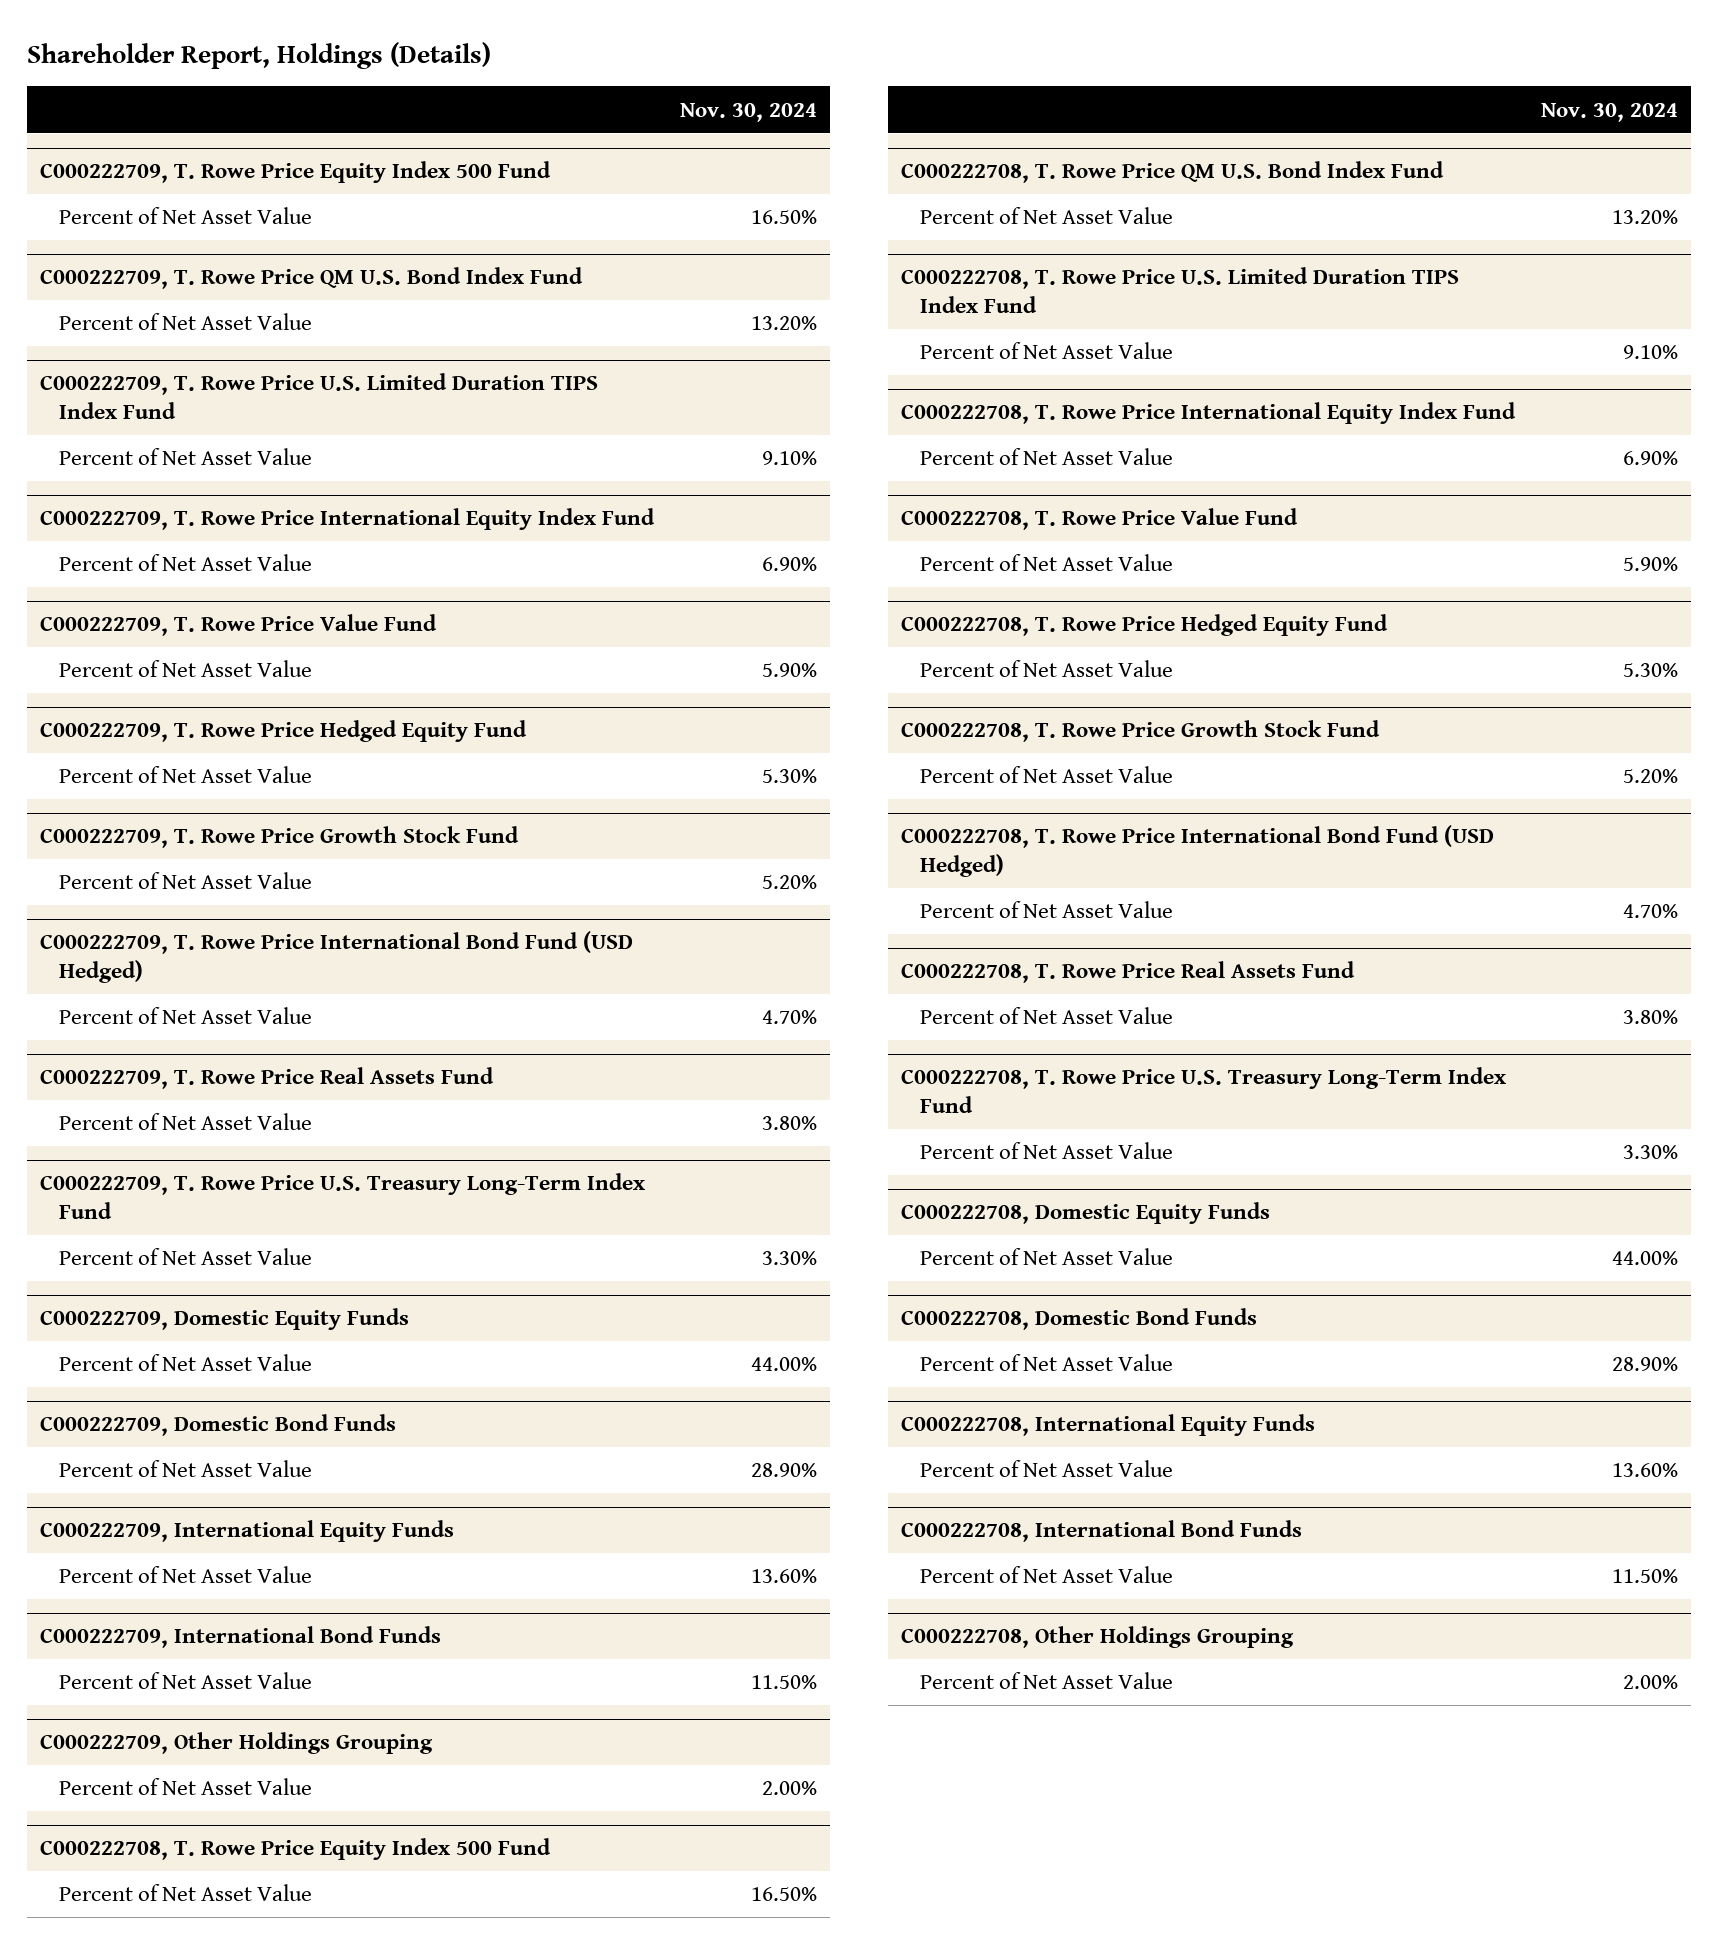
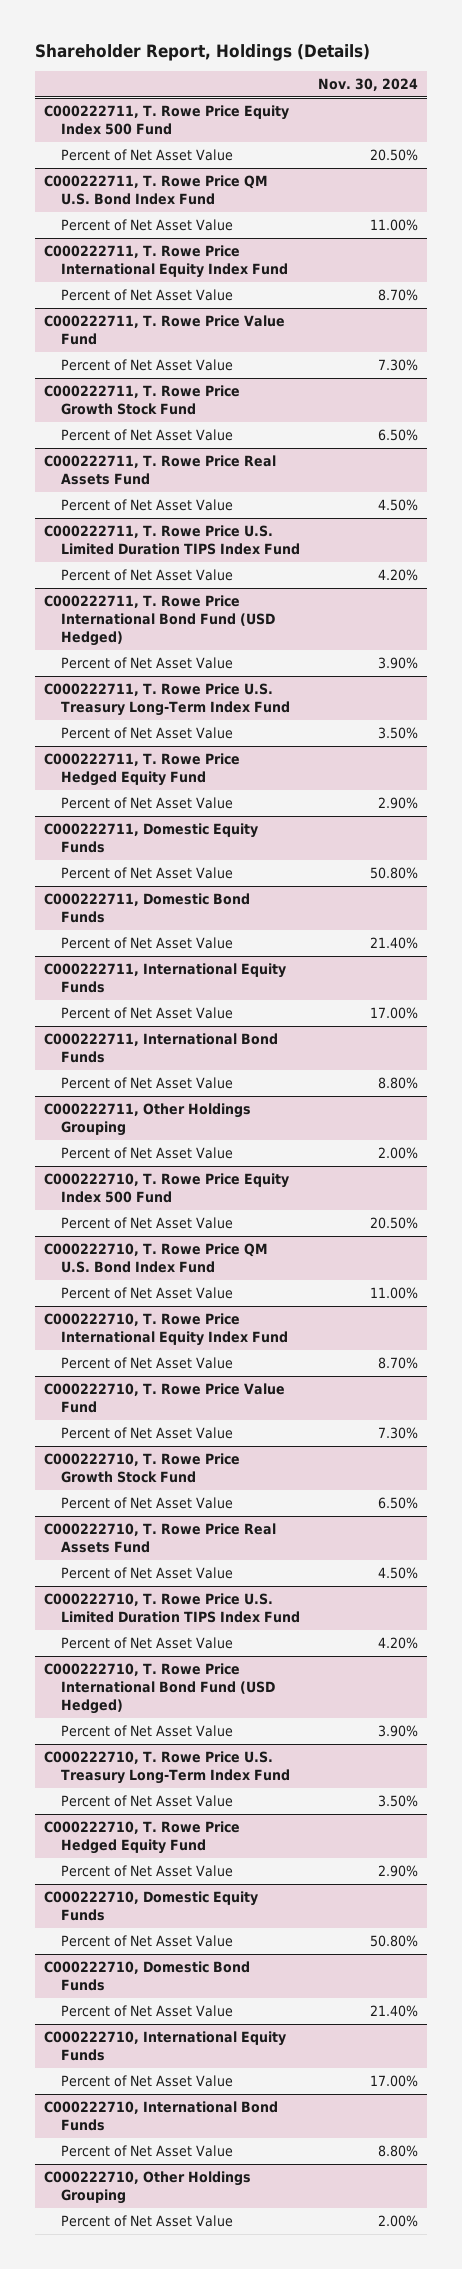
- C000222709, T. Rowe Price Equity Index 500 Fund
- Percent of Net Asset Value | 16.50%
- C000222709, T. Rowe Price QM U.S. Bond Index Fund
- Percent of Net Asset Value | 13.20%
- C000222709, T. Rowe Price U.S. Limited Duration TIPS Index Fund
- Percent of Net Asset Value | 9.10%
- C000222709, T. Rowe Price International Equity Index Fund
- Percent of Net Asset Value | 6.90%
- C000222709, T. Rowe Price Value Fund
- Percent of Net Asset Value | 5.90%
- C000222709, T. Rowe Price Hedged Equity Fund
- Percent of Net Asset Value | 5.30%
- C000222709, T. Rowe Price Growth Stock Fund
- Percent of Net Asset Value | 5.20%
- C000222709, T. Rowe Price International Bond Fund (USD Hedged)
- Percent of Net Asset Value | 4.70%
- C000222709, T. Rowe Price Real Assets Fund
- Percent of Net Asset Value | 3.80%
- C000222709, T. Rowe Price U.S. Treasury Long-Term Index Fund
- Percent of Net Asset Value | 3.30%
- C000222709, Domestic Equity Funds
- Percent of Net Asset Value | 44.00%
- C000222709, Domestic Bond Funds
- Percent of Net Asset Value | 28.90%
- C000222709, International Equity Funds
- Percent of Net Asset Value | 13.60%
- C000222709, International Bond Funds
- Percent of Net Asset Value | 11.50%
- C000222709, Other Holdings Grouping
+ C000222711, T. Rowe Price Equity Index 500 Fund
+ Percent of Net Asset Value | 20.50%
+ C000222711, T. Rowe Price QM U.S. Bond Index Fund
+ Percent of Net Asset Value | 11.00%
+ C000222711, T. Rowe Price International Equity Index Fund
+ Percent of Net Asset Value | 8.70%
+ C000222711, T. Rowe Price Value Fund
+ Percent of Net Asset Value | 7.30%
+ C000222711, T. Rowe Price Growth Stock Fund
+ Percent of Net Asset Value | 6.50%
+ C000222711, T. Rowe Price Real Assets Fund
+ Percent of Net Asset Value | 4.50%
+ C000222711, T. Rowe Price U.S. Limited Duration TIPS Index Fund
+ Percent of Net Asset Value | 4.20%
+ C000222711, T. Rowe Price International Bond Fund (USD Hedged)
+ Percent of Net Asset Value | 3.90%
+ C000222711, T. Rowe Price U.S. Treasury Long-Term Index Fund
+ Percent of Net Asset Value | 3.50%
+ C000222711, T. Rowe Price Hedged Equity Fund
+ Percent of Net Asset Value | 2.90%
+ C000222711, Domestic Equity Funds
+ Percent of Net Asset Value | 50.80%
+ C000222711, Domestic Bond Funds
+ Percent of Net Asset Value | 21.40%
+ C000222711, International Equity Funds
+ Percent of Net Asset Value | 17.00%
+ C000222711, International Bond Funds
+ Percent of Net Asset Value | 8.80%
+ C000222711, Other Holdings Grouping
- C000222708, T. Rowe Price Equity Index 500 Fund
- Percent of Net Asset Value | 16.50%
- C000222708, T. Rowe Price QM U.S. Bond Index Fund
- Percent of Net Asset Value | 13.20%
- C000222708, T. Rowe Price U.S. Limited Duration TIPS Index Fund
- Percent of Net Asset Value | 9.10%
- C000222708, T. Rowe Price International Equity Index Fund
- Percent of Net Asset Value | 6.90%
- C000222708, T. Rowe Price Value Fund
- Percent of Net Asset Value | 5.90%
- C000222708, T. Rowe Price Hedged Equity Fund
- Percent of Net Asset Value | 5.30%
- C000222708, T. Rowe Price Growth Stock Fund
- Percent of Net Asset Value | 5.20%
- C000222708, T. Rowe Price International Bond Fund (USD Hedged)
- Percent of Net Asset Value | 4.70%
- C000222708, T. Rowe Price Real Assets Fund
- Percent of Net Asset Value | 3.80%
- C000222708, T. Rowe Price U.S. Treasury Long-Term Index Fund
- Percent of Net Asset Value | 3.30%
- C000222708, Domestic Equity Funds
- Percent of Net Asset Value | 44.00%
- C000222708, Domestic Bond Funds
- Percent of Net Asset Value | 28.90%
- C000222708, International Equity Funds
- Percent of Net Asset Value | 13.60%
- C000222708, International Bond Funds
- Percent of Net Asset Value | 11.50%
- C000222708, Other Holdings Grouping
+ C000222710, T. Rowe Price Equity Index 500 Fund
+ Percent of Net Asset Value | 20.50%
+ C000222710, T. Rowe Price QM U.S. Bond Index Fund
+ Percent of Net Asset Value | 11.00%
+ C000222710, T. Rowe Price International Equity Index Fund
+ Percent of Net Asset Value | 8.70%
+ C000222710, T. Rowe Price Value Fund
+ Percent of Net Asset Value | 7.30%
+ C000222710, T. Rowe Price Growth Stock Fund
+ Percent of Net Asset Value | 6.50%
+ C000222710, T. Rowe Price Real Assets Fund
+ Percent of Net Asset Value | 4.50%
+ C000222710, T. Rowe Price U.S. Limited Duration TIPS Index Fund
+ Percent of Net Asset Value | 4.20%
+ C000222710, T. Rowe Price International Bond Fund (USD Hedged)
+ Percent of Net Asset Value | 3.90%
+ C000222710, T. Rowe Price U.S. Treasury Long-Term Index Fund
+ Percent of Net Asset Value | 3.50%
+ C000222710, T. Rowe Price Hedged Equity Fund
+ Percent of Net Asset Value | 2.90%
+ C000222710, Domestic Equity Funds
+ Percent of Net Asset Value | 50.80%
+ C000222710, Domestic Bond Funds
+ Percent of Net Asset Value | 21.40%
+ C000222710, International Equity Funds
+ Percent of Net Asset Value | 17.00%
+ C000222710, International Bond Funds
+ Percent of Net Asset Value | 8.80%
+ C000222710, Other Holdings Grouping

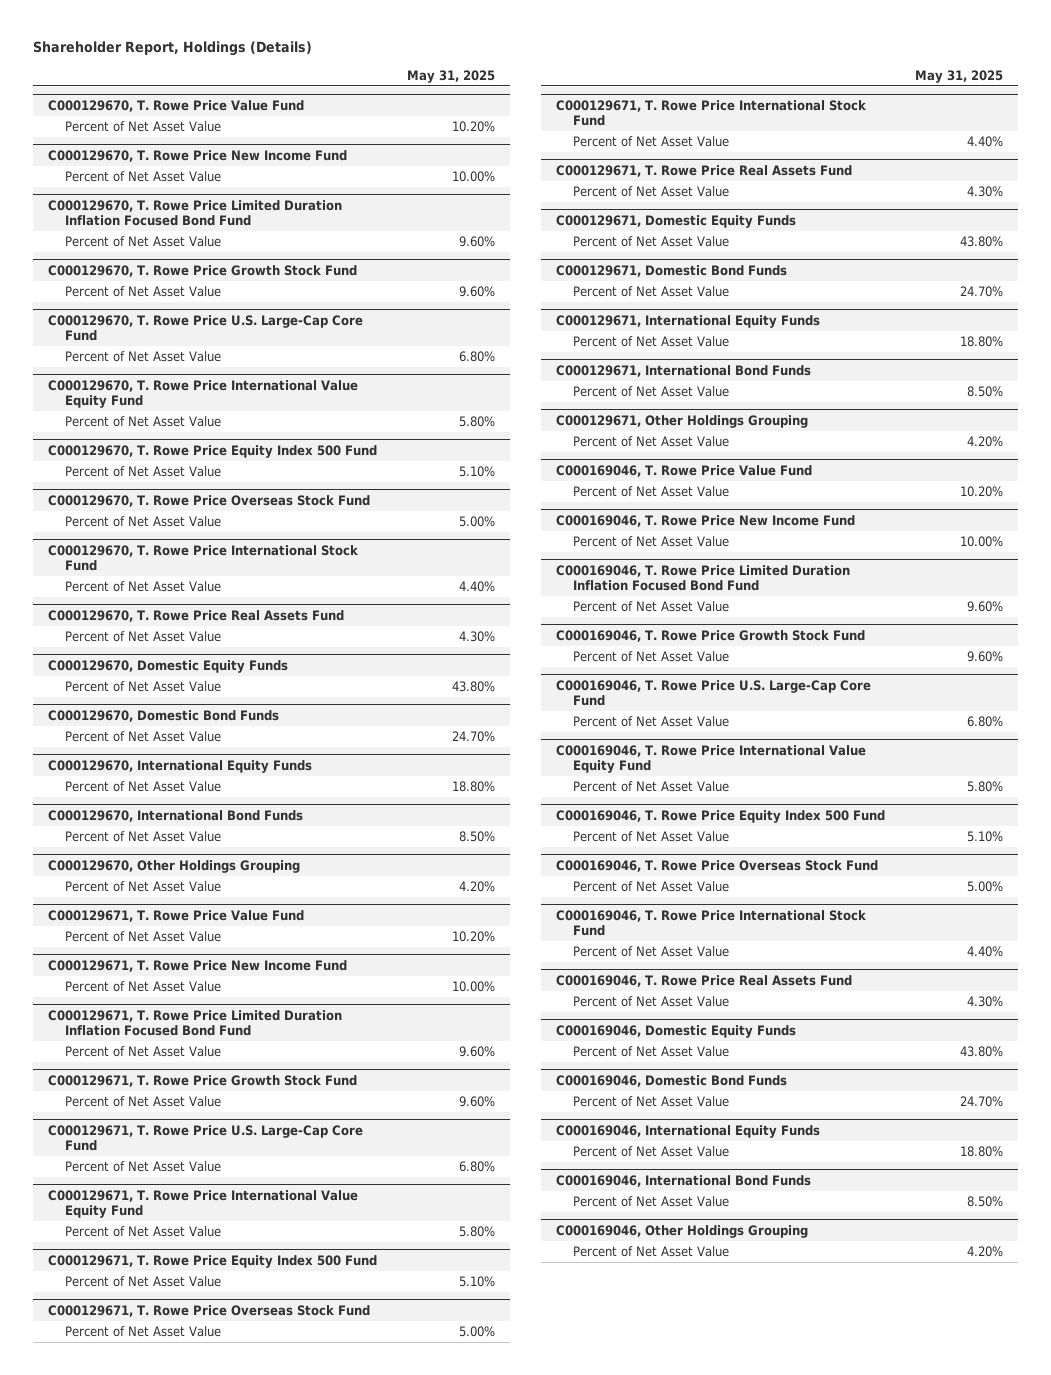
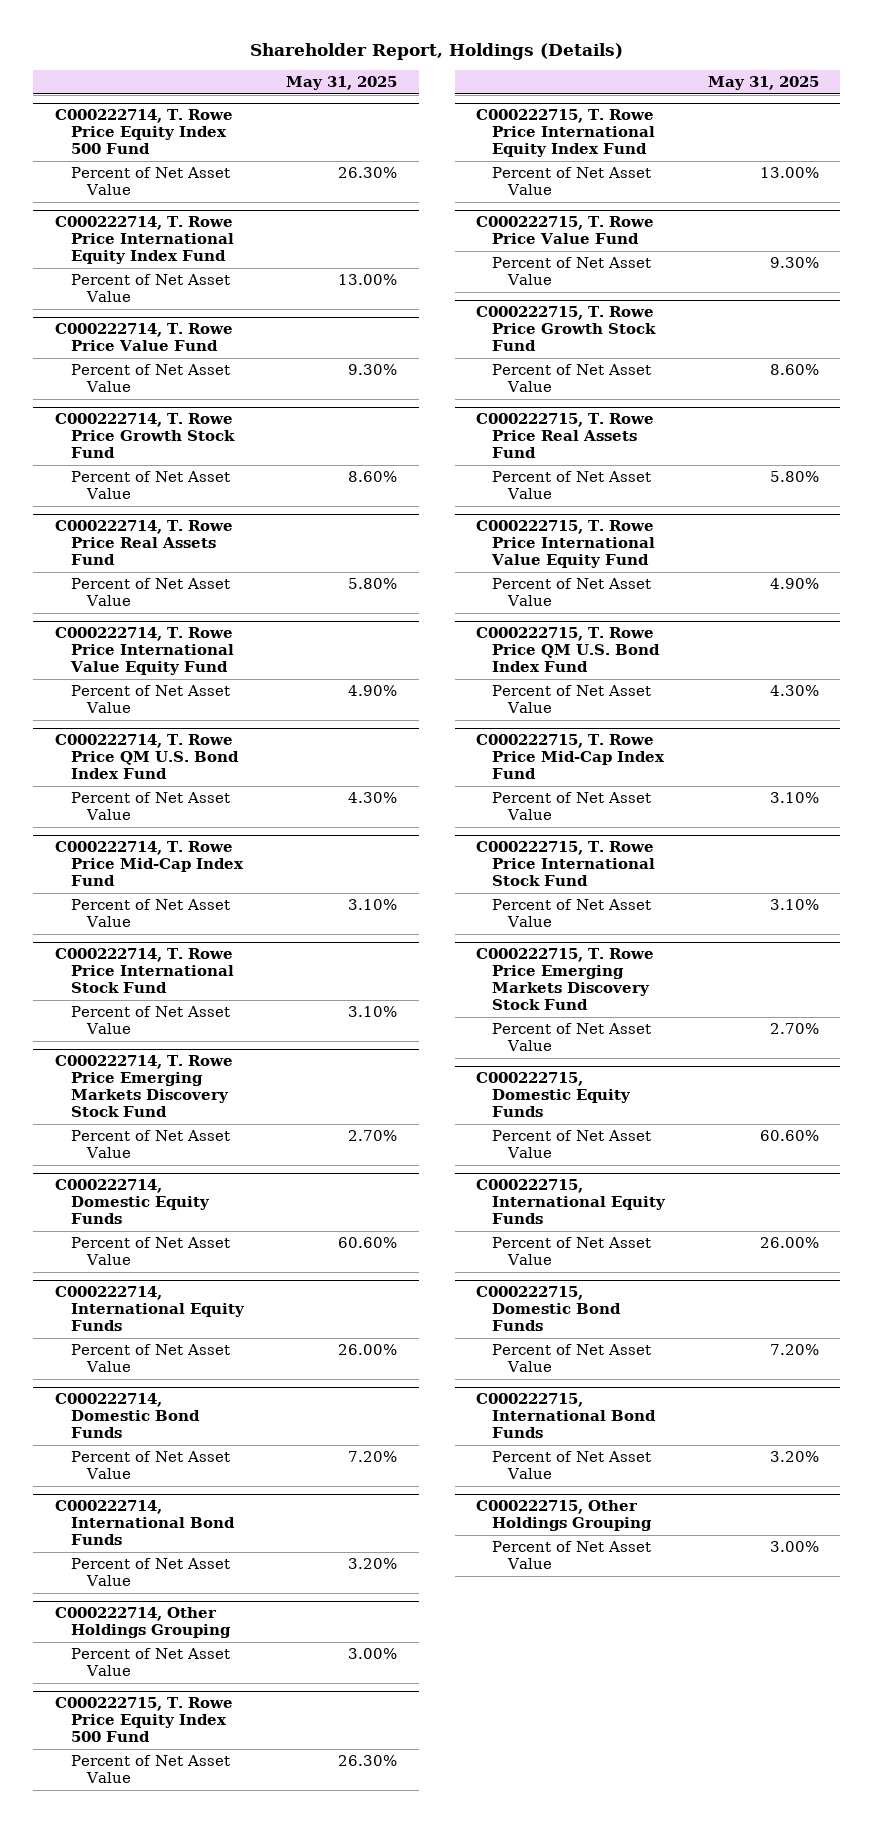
- C000129670, T. Rowe Price Value Fund
- Percent of Net Asset Value | 10.20%
- C000129670, T. Rowe Price New Income Fund
- Percent of Net Asset Value | 10.00%
- C000129670, T. Rowe Price Limited Duration Inflation Focused Bond Fund
- Percent of Net Asset Value | 9.60%
- C000129670, T. Rowe Price Growth Stock Fund
- Percent of Net Asset Value | 9.60%
- C000129670, T. Rowe Price U.S. Large-Cap Core Fund
- Percent of Net Asset Value | 6.80%
- C000129670, T. Rowe Price International Value Equity Fund
- Percent of Net Asset Value | 5.80%
- C000129670, T. Rowe Price Equity Index 500 Fund
- Percent of Net Asset Value | 5.10%
- C000129670, T. Rowe Price Overseas Stock Fund
- Percent of Net Asset Value | 5.00%
- C000129670, T. Rowe Price International Stock Fund
- Percent of Net Asset Value | 4.40%
- C000129670, T. Rowe Price Real Assets Fund
- Percent of Net Asset Value | 4.30%
- C000129670, Domestic Equity Funds
- Percent of Net Asset Value | 43.80%
- C000129670, Domestic Bond Funds
- Percent of Net Asset Value | 24.70%
- C000129670, International Equity Funds
- Percent of Net Asset Value | 18.80%
- C000129670, International Bond Funds
- Percent of Net Asset Value | 8.50%
- C000129670, Other Holdings Grouping
- Percent of Net Asset Value | 4.20%
- C000129671, T. Rowe Price Value Fund
- Percent of Net Asset Value | 10.20%
- C000129671, T. Rowe Price New Income Fund
- Percent of Net Asset Value | 10.00%
- C000129671, T. Rowe Price Limited Duration Inflation Focused Bond Fund
- Percent of Net Asset Value | 9.60%
- C000129671, T. Rowe Price Growth Stock Fund
- Percent of Net Asset Value | 9.60%
- C000129671, T. Rowe Price U.S. Large-Cap Core Fund
- Percent of Net Asset Value | 6.80%
- C000129671, T. Rowe Price International Value Equity Fund
+ C000222714, T. Rowe Price Equity Index 500 Fund
+ Percent of Net Asset Value | 26.30%
+ C000222714, T. Rowe Price International Equity Index Fund
+ Percent of Net Asset Value | 13.00%
+ C000222714, T. Rowe Price Value Fund
+ Percent of Net Asset Value | 9.30%
+ C000222714, T. Rowe Price Growth Stock Fund
+ Percent of Net Asset Value | 8.60%
+ C000222714, T. Rowe Price Real Assets Fund
- C000129671, T. Rowe Price Equity Index 500 Fund
- Percent of Net Asset Value | 5.10%
- C000129671, T. Rowe Price Overseas Stock Fund
- Percent of Net Asset Value | 5.00%
- C000129671, T. Rowe Price International Stock Fund
- Percent of Net Asset Value | 4.40%
- C000129671, T. Rowe Price Real Assets Fund
+ C000222714, T. Rowe Price International Value Equity Fund
+ Percent of Net Asset Value | 4.90%
+ C000222714, T. Rowe Price QM U.S. Bond Index Fund
- C000129671, Domestic Equity Funds
- Percent of Net Asset Value | 43.80%
- C000129671, Domestic Bond Funds
- Percent of Net Asset Value | 24.70%
- C000129671, International Equity Funds
- Percent of Net Asset Value | 18.80%
- C000129671, International Bond Funds
- Percent of Net Asset Value | 8.50%
- C000129671, Other Holdings Grouping
- Percent of Net Asset Value | 4.20%
- C000169046, T. Rowe Price Value Fund
- Percent of Net Asset Value | 10.20%
- C000169046, T. Rowe Price New Income Fund
- Percent of Net Asset Value | 10.00%
- C000169046, T. Rowe Price Limited Duration Inflation Focused Bond Fund
- Percent of Net Asset Value | 9.60%
- C000169046, T. Rowe Price Growth Stock Fund
- Percent of Net Asset Value | 9.60%
- C000169046, T. Rowe Price U.S. Large-Cap Core Fund
- Percent of Net Asset Value | 6.80%
- C000169046, T. Rowe Price International Value Equity Fund
+ C000222714, T. Rowe Price Mid-Cap Index Fund
+ Percent of Net Asset Value | 3.10%
+ C000222714, T. Rowe Price International Stock Fund
+ Percent of Net Asset Value | 3.10%
+ C000222714, T. Rowe Price Emerging Markets Discovery Stock Fund
+ Percent of Net Asset Value | 2.70%
+ C000222714, Domestic Equity Funds
+ Percent of Net Asset Value | 60.60%
+ C000222714, International Equity Funds
+ Percent of Net Asset Value | 26.00%
+ C000222714, Domestic Bond Funds
+ Percent of Net Asset Value | 7.20%
+ C000222714, International Bond Funds
+ Percent of Net Asset Value | 3.20%
+ C000222714, Other Holdings Grouping
+ Percent of Net Asset Value | 3.00%
+ C000222715, T. Rowe Price Equity Index 500 Fund
+ Percent of Net Asset Value | 26.30%
+ C000222715, T. Rowe Price International Equity Index Fund
+ Percent of Net Asset Value | 13.00%
+ C000222715, T. Rowe Price Value Fund
+ Percent of Net Asset Value | 9.30%
+ C000222715, T. Rowe Price Growth Stock Fund
+ Percent of Net Asset Value | 8.60%
+ C000222715, T. Rowe Price Real Assets Fund
- C000169046, T. Rowe Price Equity Index 500 Fund
- Percent of Net Asset Value | 5.10%
- C000169046, T. Rowe Price Overseas Stock Fund
- Percent of Net Asset Value | 5.00%
- C000169046, T. Rowe Price International Stock Fund
- Percent of Net Asset Value | 4.40%
- C000169046, T. Rowe Price Real Assets Fund
+ C000222715, T. Rowe Price International Value Equity Fund
+ Percent of Net Asset Value | 4.90%
+ C000222715, T. Rowe Price QM U.S. Bond Index Fund
- C000169046, Domestic Equity Funds
- Percent of Net Asset Value | 43.80%
- C000169046, Domestic Bond Funds
- Percent of Net Asset Value | 24.70%
- C000169046, International Equity Funds
- Percent of Net Asset Value | 18.80%
- C000169046, International Bond Funds
- Percent of Net Asset Value | 8.50%
- C000169046, Other Holdings Grouping
- Percent of Net Asset Value | 4.20%
+ C000222715, T. Rowe Price Mid-Cap Index Fund
+ Percent of Net Asset Value | 3.10%
+ C000222715, T. Rowe Price International Stock Fund
+ Percent of Net Asset Value | 3.10%
+ C000222715, T. Rowe Price Emerging Markets Discovery Stock Fund
+ Percent of Net Asset Value | 2.70%
+ C000222715, Domestic Equity Funds
+ Percent of Net Asset Value | 60.60%
+ C000222715, International Equity Funds
+ Percent of Net Asset Value | 26.00%
+ C000222715, Domestic Bond Funds
+ Percent of Net Asset Value | 7.20%
+ C000222715, International Bond Funds
+ Percent of Net Asset Value | 3.20%
+ C000222715, Other Holdings Grouping
+ Percent of Net Asset Value | 3.00%

